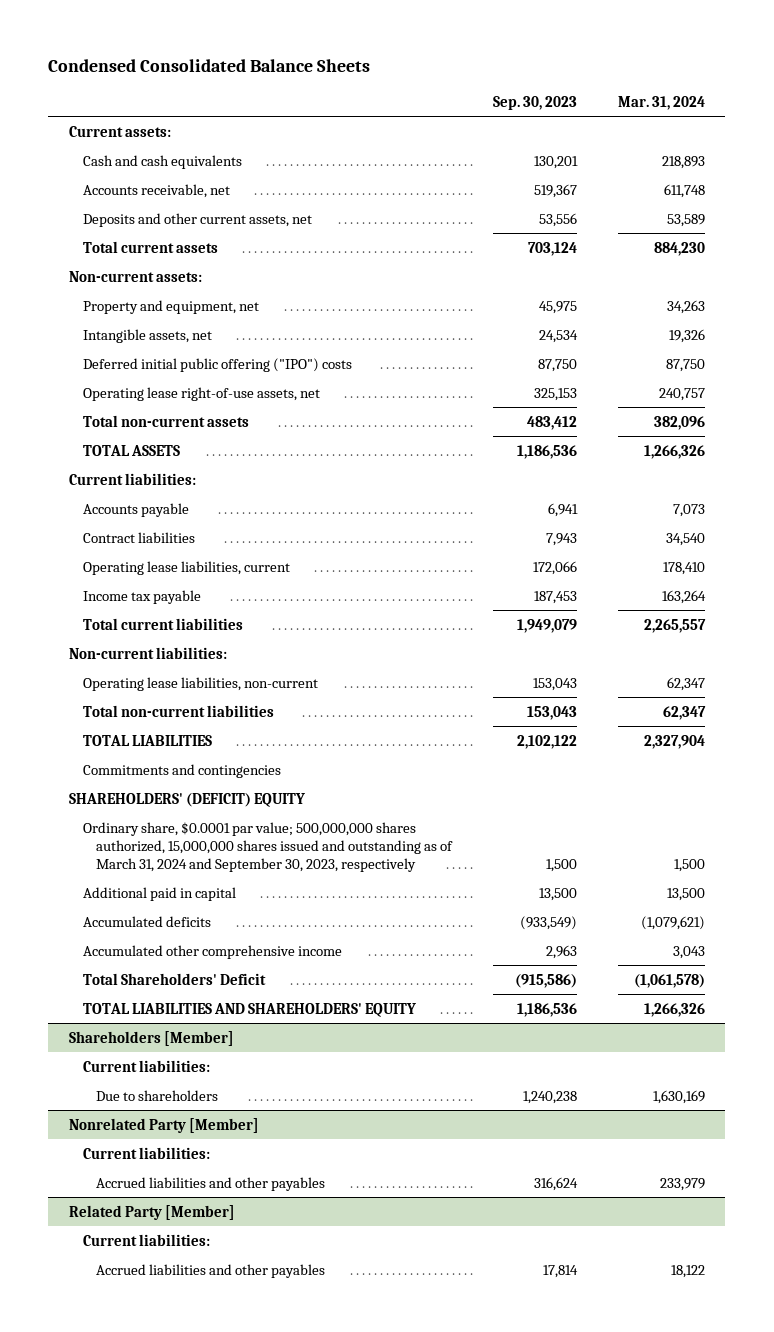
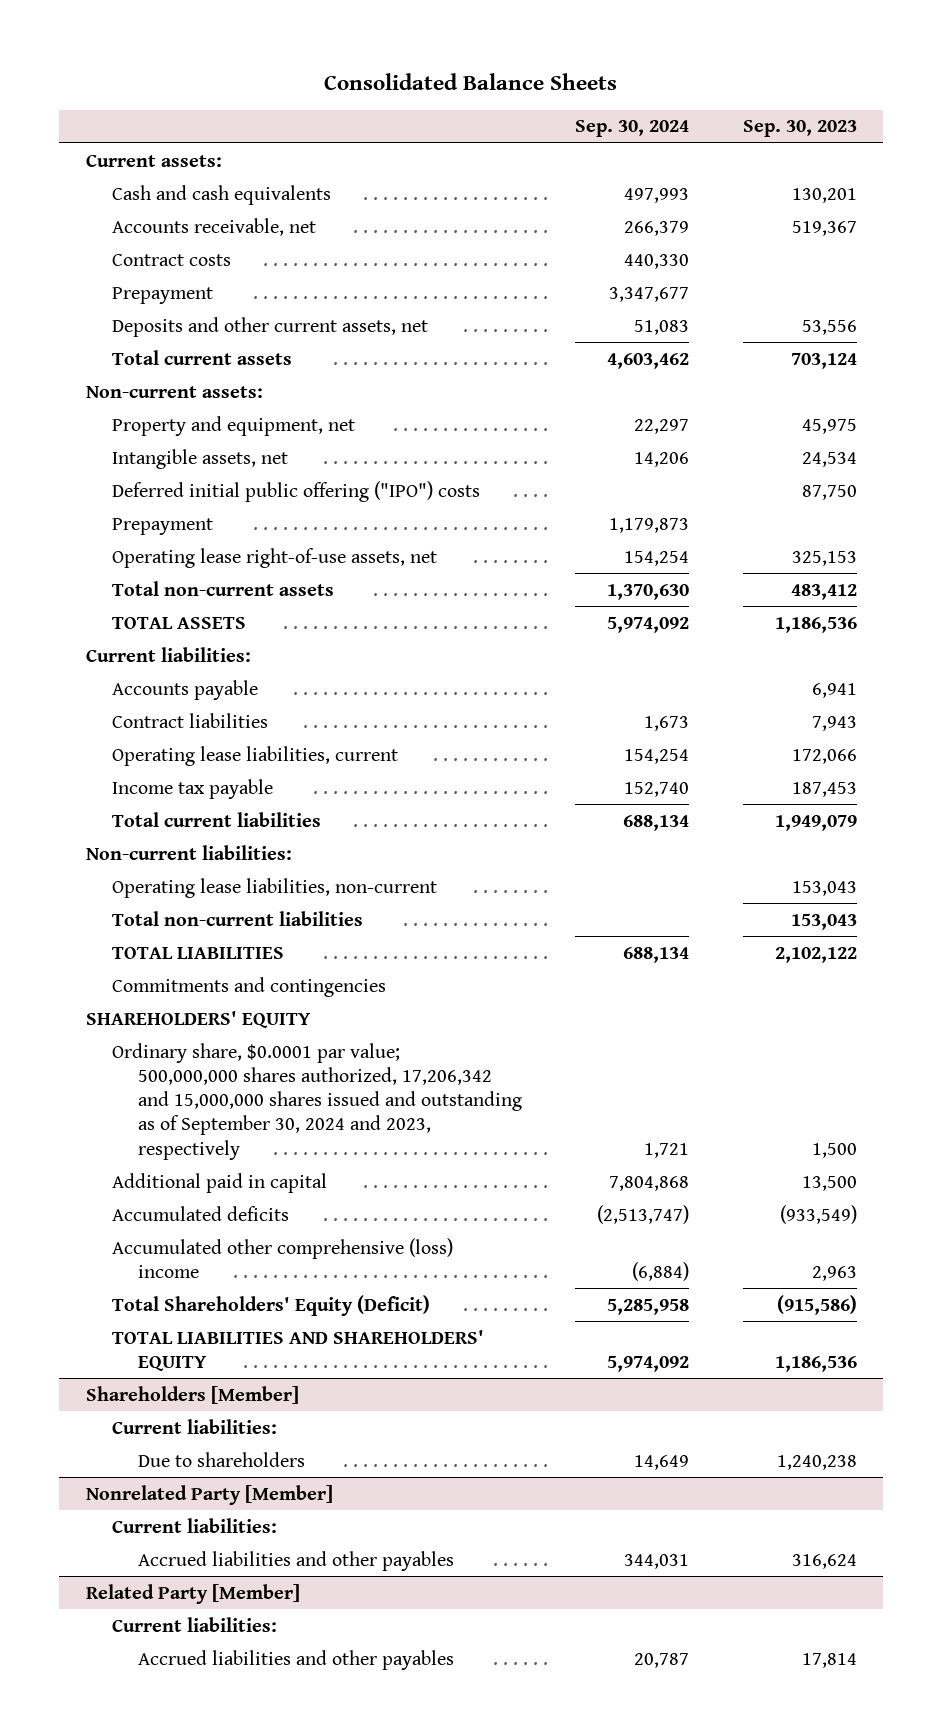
- Condensed Consolidated Balance Sheets
+ Consolidated Balance Sheets
- | Sep. 30, 2023 | Mar. 31, 2024
+ | Sep. 30, 2024 | Sep. 30, 2023
+ Contract costs | 440,330 |
+ Prepayment | 3,347,677 |
+ Prepayment | 1,179,873 |
- SHAREHOLDERS' (DEFICIT) EQUITY
- Ordinary share, $0.0001 par value; 500,000,000 shares authorized, 15,000,000 shares issued and outstanding as of March 31, 2024 and September 30, 2023, respectively | 1,500 | 1,500
+ SHAREHOLDERS' EQUITY
+ Ordinary share, $0.0001 par value; 500,000,000 shares authorized, 17,206,342 and 15,000,000 shares issued and outstanding as of September 30, 2024 and 2023, respectively | 1,721 | 1,500
- Accumulated other comprehensive income | 2,963 | 3,043
- Total Shareholders' Deficit | (915,586) | (1,061,578)
+ Accumulated other comprehensive (loss) income | (6,884) | 2,963
+ Total Shareholders' Equity (Deficit) | 5,285,958 | (915,586)

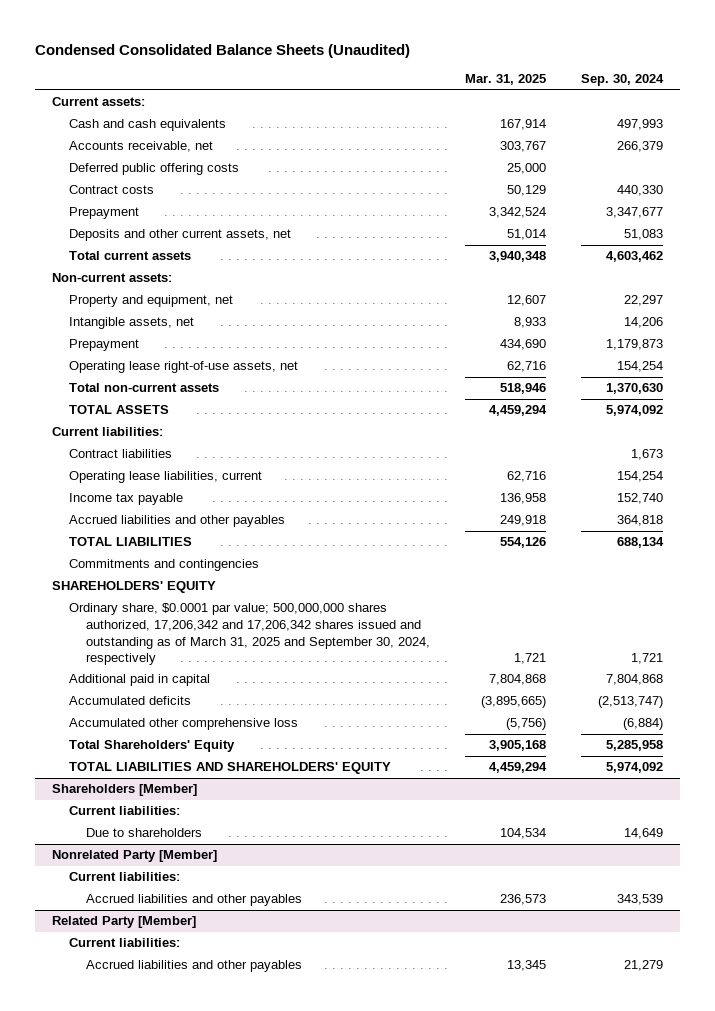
- Consolidated Balance Sheets
+ Condensed Consolidated Balance Sheets (Unaudited)
- | Sep. 30, 2024 | Sep. 30, 2023
+ | Mar. 31, 2025 | Sep. 30, 2024
+ Deferred public offering costs | 25,000 |
- Deferred initial public offering ("IPO") costs | | 87,750
- Accounts payable | | 6,941
- Total current liabilities | 688,134 | 1,949,079
- Non-current liabilities:
- Operating lease liabilities, non-current | | 153,043
- Total non-current liabilities | | 153,043
+ Accrued liabilities and other payables | 249,918 | 364,818
- Ordinary share, $0.0001 par value; 500,000,000 shares authorized, 17,206,342 and 15,000,000 shares issued and outstanding as of September 30, 2024 and 2023, respectively | 1,721 | 1,500
+ Ordinary share, $0.0001 par value; 500,000,000 shares authorized, 17,206,342 and 17,206,342 shares issued and outstanding as of March 31, 2025 and September 30, 2024, respectively | 1,721 | 1,721
- Accumulated other comprehensive (loss) income | (6,884) | 2,963
- Total Shareholders' Equity (Deficit) | 5,285,958 | (915,586)
+ Accumulated other comprehensive loss | (5,756) | (6,884)
+ Total Shareholders' Equity | 3,905,168 | 5,285,958
@ Nonrelated Party [Member]
- Accrued liabilities and other payables | 344,031 | 316,624
+ Accrued liabilities and other payables | 236,573 | 343,539
@ Related Party [Member]
- Accrued liabilities and other payables | 20,787 | 17,814
+ Accrued liabilities and other payables | 13,345 | 21,279

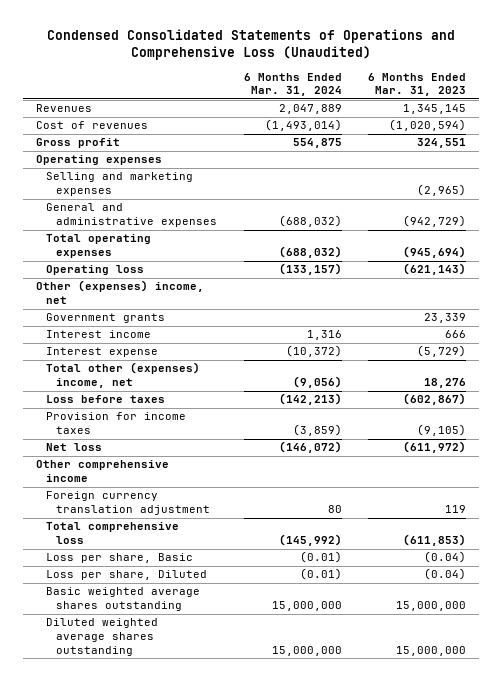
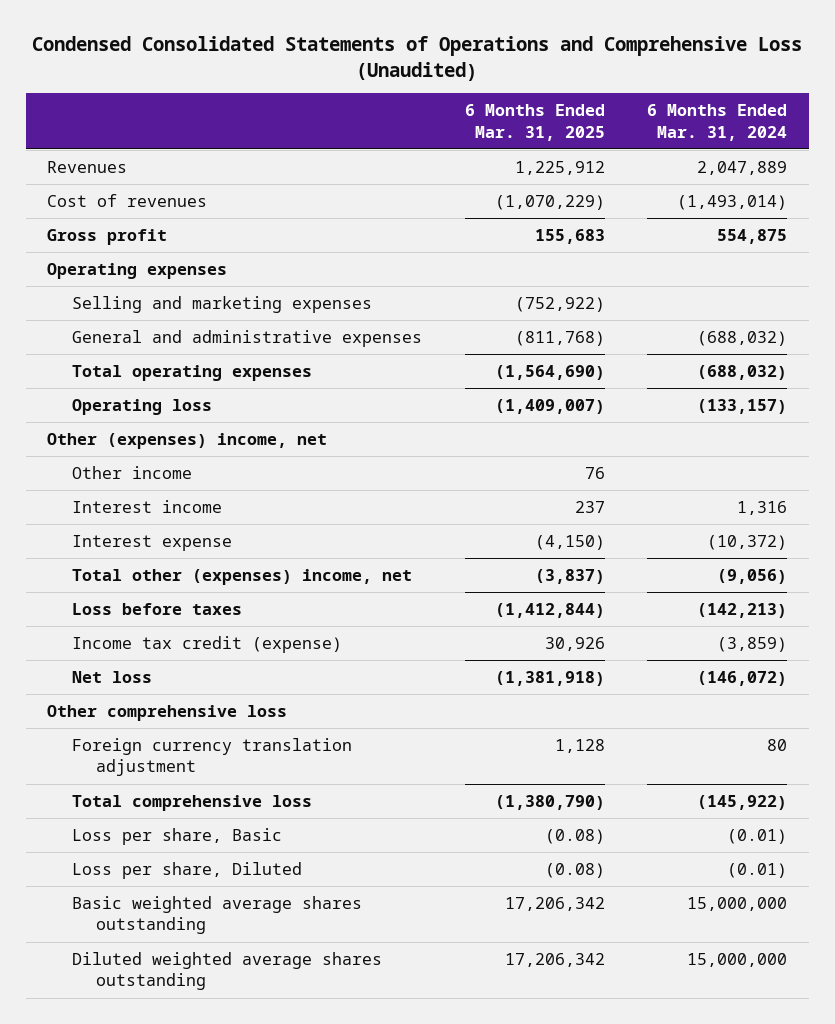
- | 6 Months Ended Mar. 31, 2024 | 6 Months Ended Mar. 31, 2023
+ | 6 Months Ended Mar. 31, 2025 | 6 Months Ended Mar. 31, 2024
- Government grants | | 23,339
+ Other income | 76 |
- Provision for income taxes | (3,859) | (9,105)
+ Income tax credit (expense) | 30,926 | (3,859)
- Other comprehensive income
+ Other comprehensive loss
- Total comprehensive loss | (145,992) | (611,853)
+ Total comprehensive loss | (1,380,790) | (145,922)

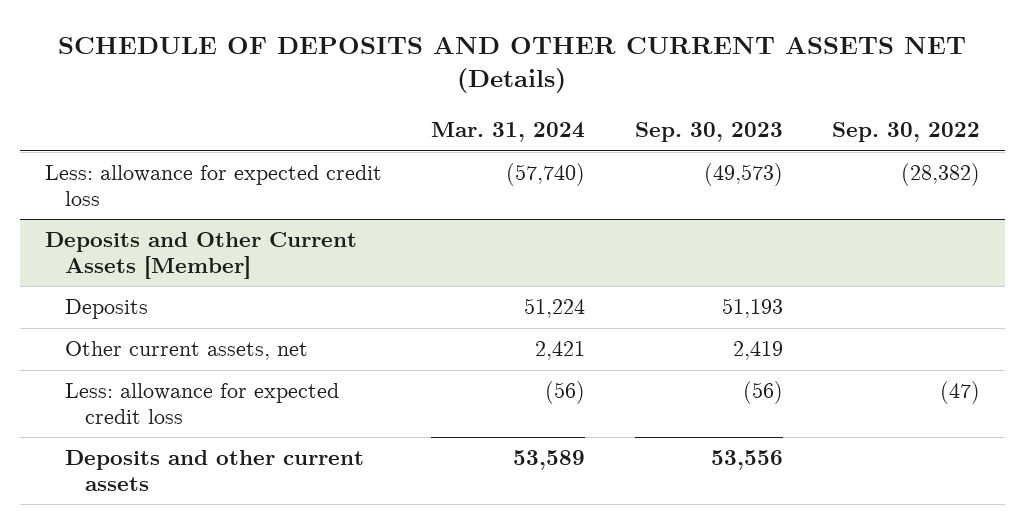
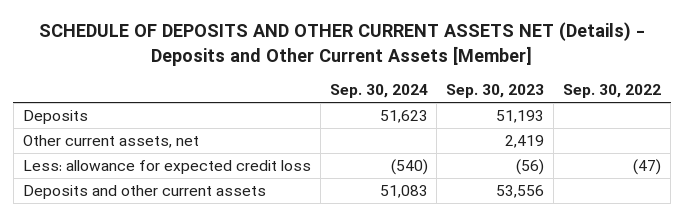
- SCHEDULE OF DEPOSITS AND OTHER CURRENT ASSETS NET (Details)
+ SCHEDULE OF DEPOSITS AND OTHER CURRENT ASSETS NET (Details) - Deposits and Other Current Assets [Member]
- | Mar. 31, 2024 | Sep. 30, 2023 | Sep. 30, 2022
+ | Sep. 30, 2024 | Sep. 30, 2023 | Sep. 30, 2022
- Less: allowance for expected credit loss | (57,740) | (49,573) | (28,382)
- Deposits and Other Current Assets [Member]

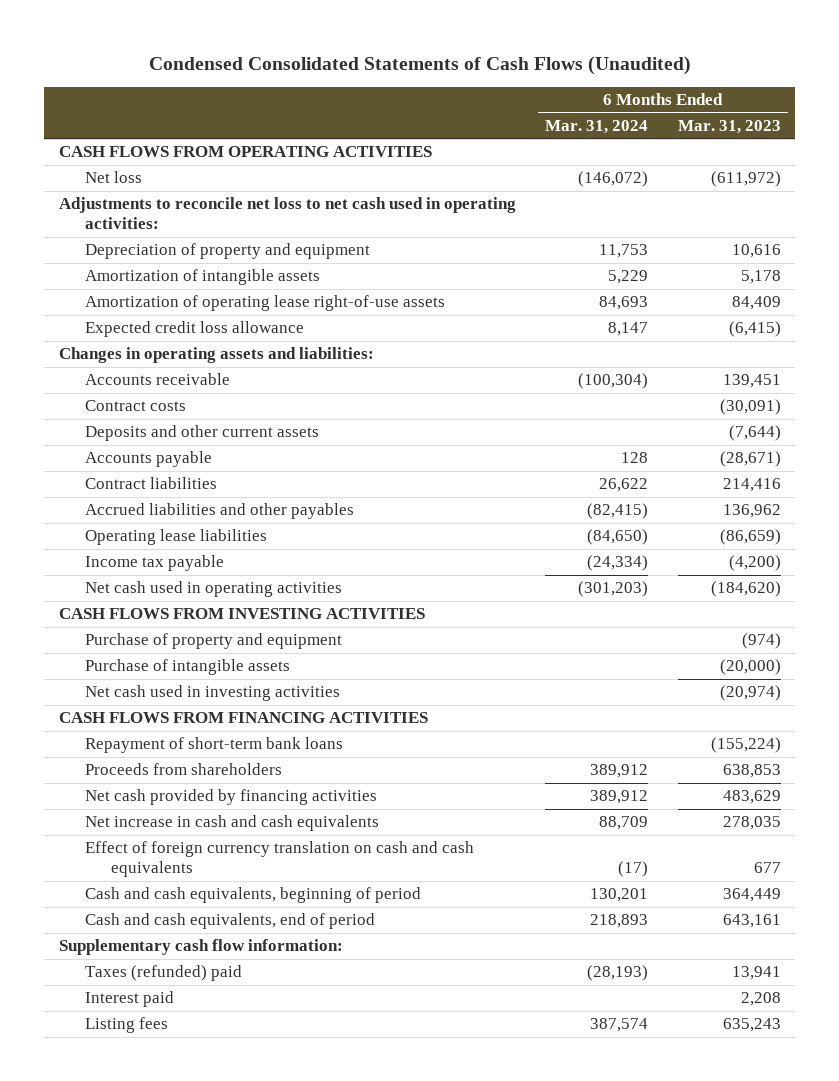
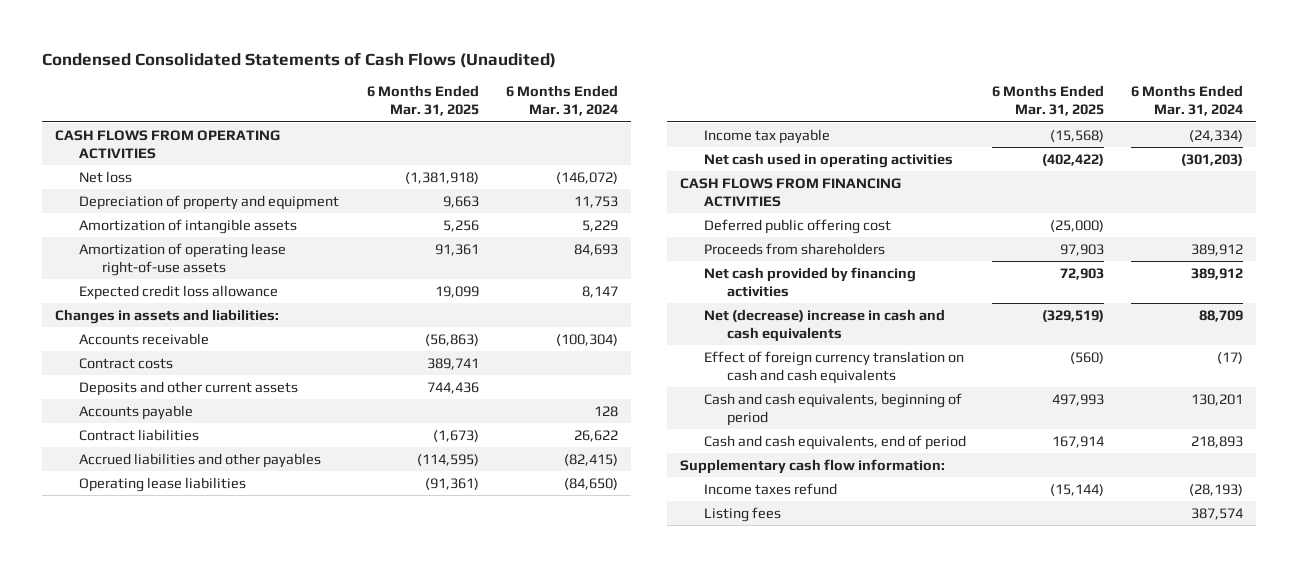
- | 6 Months Ended Mar. 31, 2024 | 6 Months Ended Mar. 31, 2023
+ | 6 Months Ended Mar. 31, 2025 | 6 Months Ended Mar. 31, 2024
- Adjustments to reconcile net loss to net cash used in operating activities:
- Changes in operating assets and liabilities:
+ Changes in assets and liabilities:
- CASH FLOWS FROM INVESTING ACTIVITIES
- Purchase of property and equipment | | (974)
- Purchase of intangible assets | | (20,000)
- Net cash used in investing activities | | (20,974)
- Repayment of short-term bank loans | | (155,224)
+ Deferred public offering cost | (25,000) |
- Net increase in cash and cash equivalents | 88,709 | 278,035
+ Net (decrease) increase in cash and cash equivalents | (329,519) | 88,709
- Taxes (refunded) paid | (28,193) | 13,941
- Interest paid | | 2,208
+ Income taxes refund | (15,144) | (28,193)

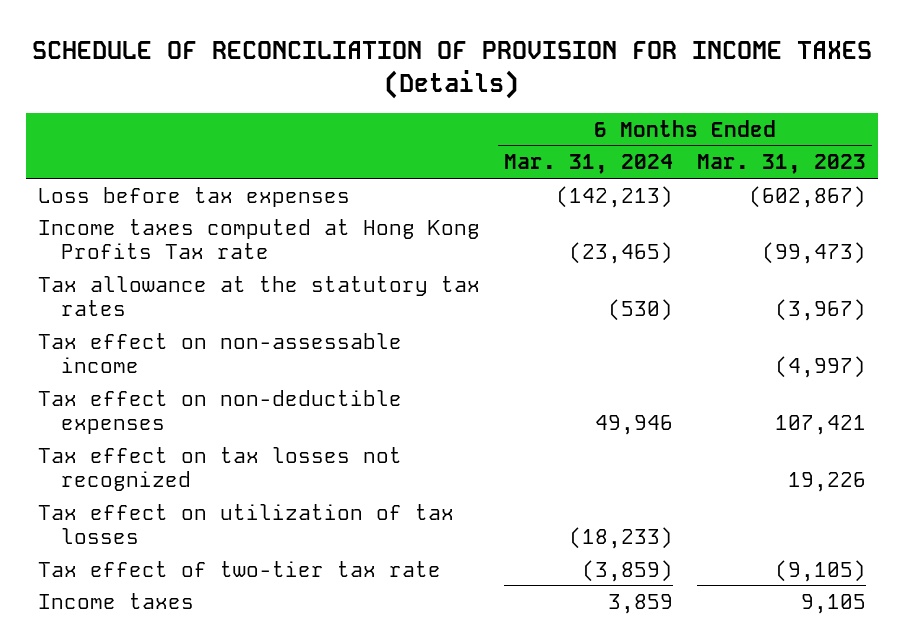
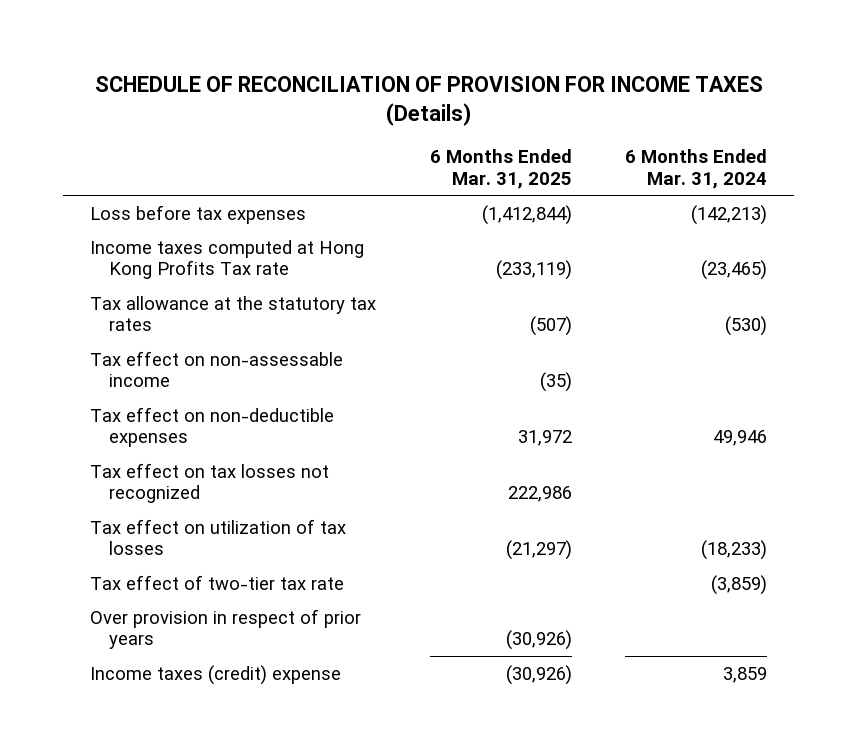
- | 6 Months Ended Mar. 31, 2024 | 6 Months Ended Mar. 31, 2023
+ | 6 Months Ended Mar. 31, 2025 | 6 Months Ended Mar. 31, 2024
- Income taxes | 3,859 | 9,105
+ Over provision in respect of prior years | (30,926) |
+ Income taxes (credit) expense | (30,926) | 3,859

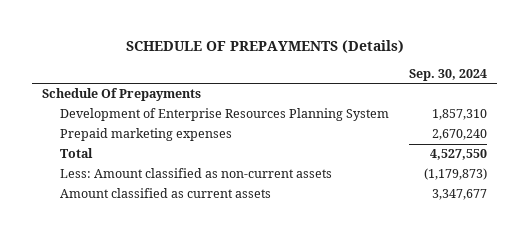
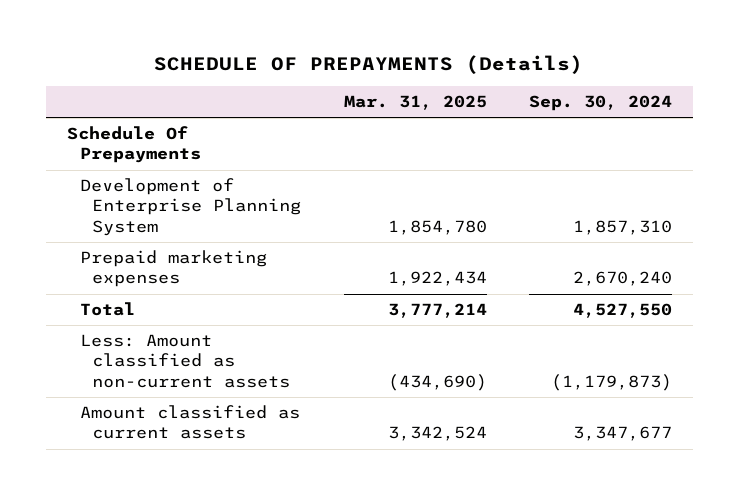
- | Sep. 30, 2024
+ | Mar. 31, 2025 | Sep. 30, 2024
- Development of Enterprise Resources Planning System | 1,857,310
+ Development of Enterprise Planning System | 1,854,780 | 1,857,310

